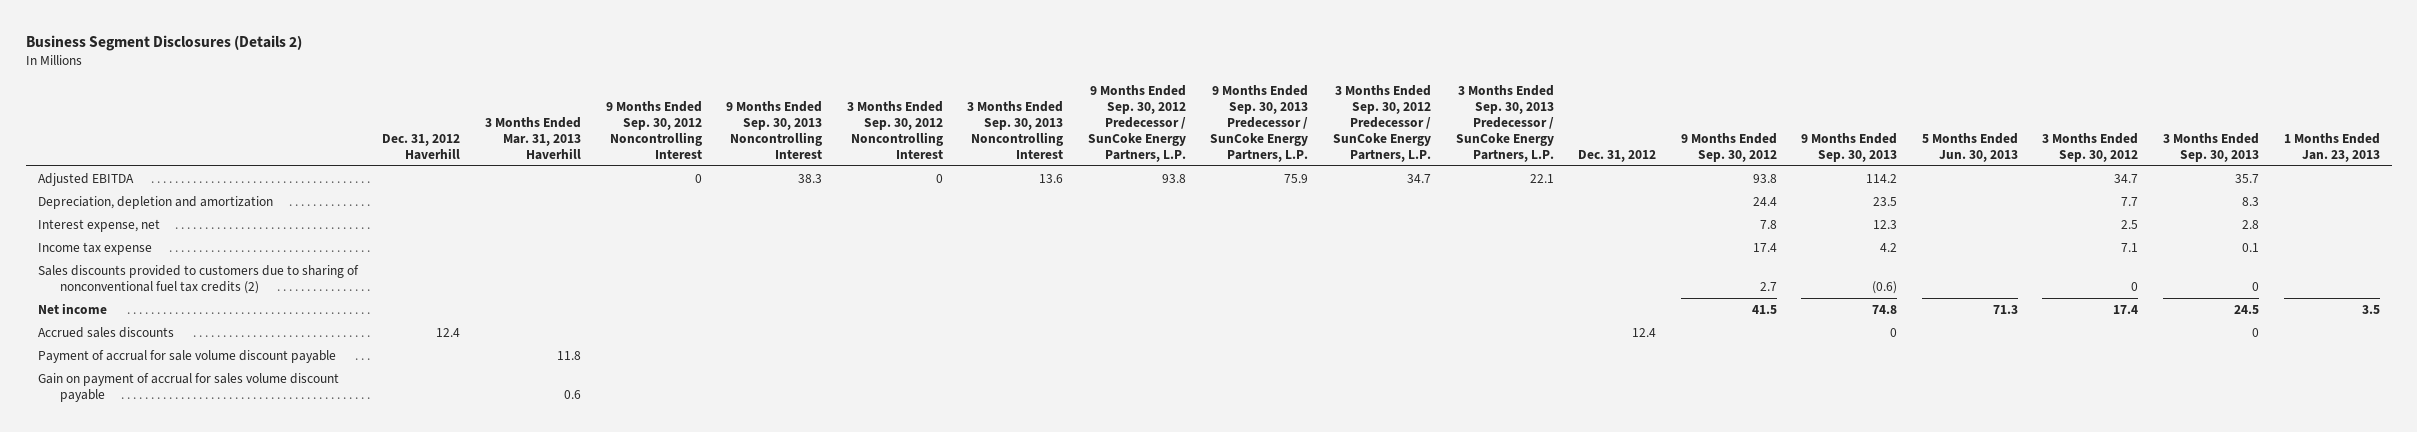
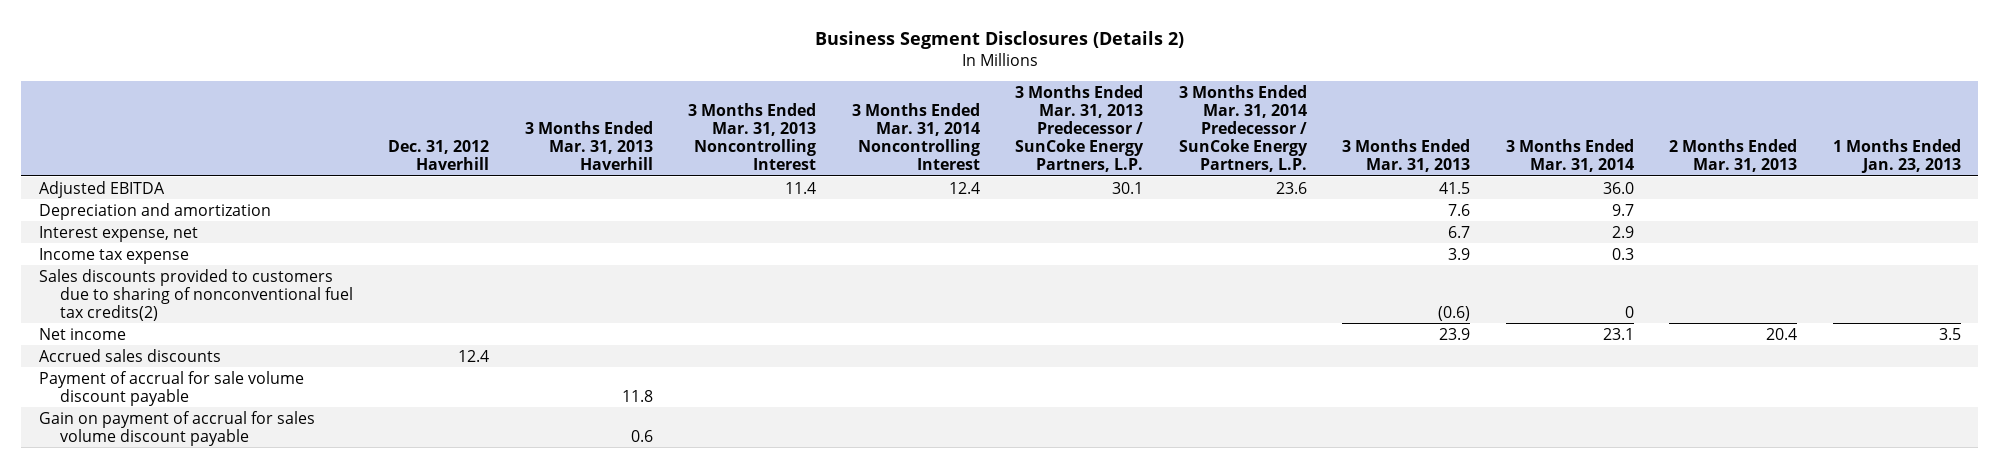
- | Dec. 31, 2012 Haverhill | 3 Months Ended Mar. 31, 2013 Haverhill | 9 Months Ended Sep. 30, 2012 Noncontrolling Interest | 9 Months Ended Sep. 30, 2013 Noncontrolling Interest | 3 Months Ended Sep. 30, 2012 Noncontrolling Interest | 3 Months Ended Sep. 30, 2013 Noncontrolling Interest | 9 Months Ended Sep. 30, 2012 Predecessor / SunCoke Energy Partners, L.P. | 9 Months Ended Sep. 30, 2013 Predecessor / SunCoke Energy Partners, L.P. | 3 Months Ended Sep. 30, 2012 Predecessor / SunCoke Energy Partners, L.P. | 3 Months Ended Sep. 30, 2013 Predecessor / SunCoke Energy Partners, L.P. | Dec. 31, 2012 | 9 Months Ended Sep. 30, 2012 | 9 Months Ended Sep. 30, 2013 | 5 Months Ended Jun. 30, 2013 | 3 Months Ended Sep. 30, 2012 | 3 Months Ended Sep. 30, 2013 | 1 Months Ended Jan. 23, 2013
+ | Dec. 31, 2012 Haverhill | 3 Months Ended Mar. 31, 2013 Haverhill | 3 Months Ended Mar. 31, 2013 Noncontrolling Interest | 3 Months Ended Mar. 31, 2014 Noncontrolling Interest | 3 Months Ended Mar. 31, 2013 Predecessor / SunCoke Energy Partners, L.P. | 3 Months Ended Mar. 31, 2014 Predecessor / SunCoke Energy Partners, L.P. | 3 Months Ended Mar. 31, 2013 | 3 Months Ended Mar. 31, 2014 | 2 Months Ended Mar. 31, 2013 | 1 Months Ended Jan. 23, 2013
- Depreciation, depletion and amortization | | | | | | | | | | | | 24.4 | 23.5 | | 7.7 | 8.3 |
+ Depreciation and amortization | | | | | | | 7.6 | 9.7 | |
- Sales discounts provided to customers due to sharing of nonconventional fuel tax credits (2) | | | | | | | | | | | | 2.7 | (0.6) | | 0 | 0 |
+ Sales discounts provided to customers due to sharing of nonconventional fuel tax credits(2) | | | | | | | (0.6) | 0 | |

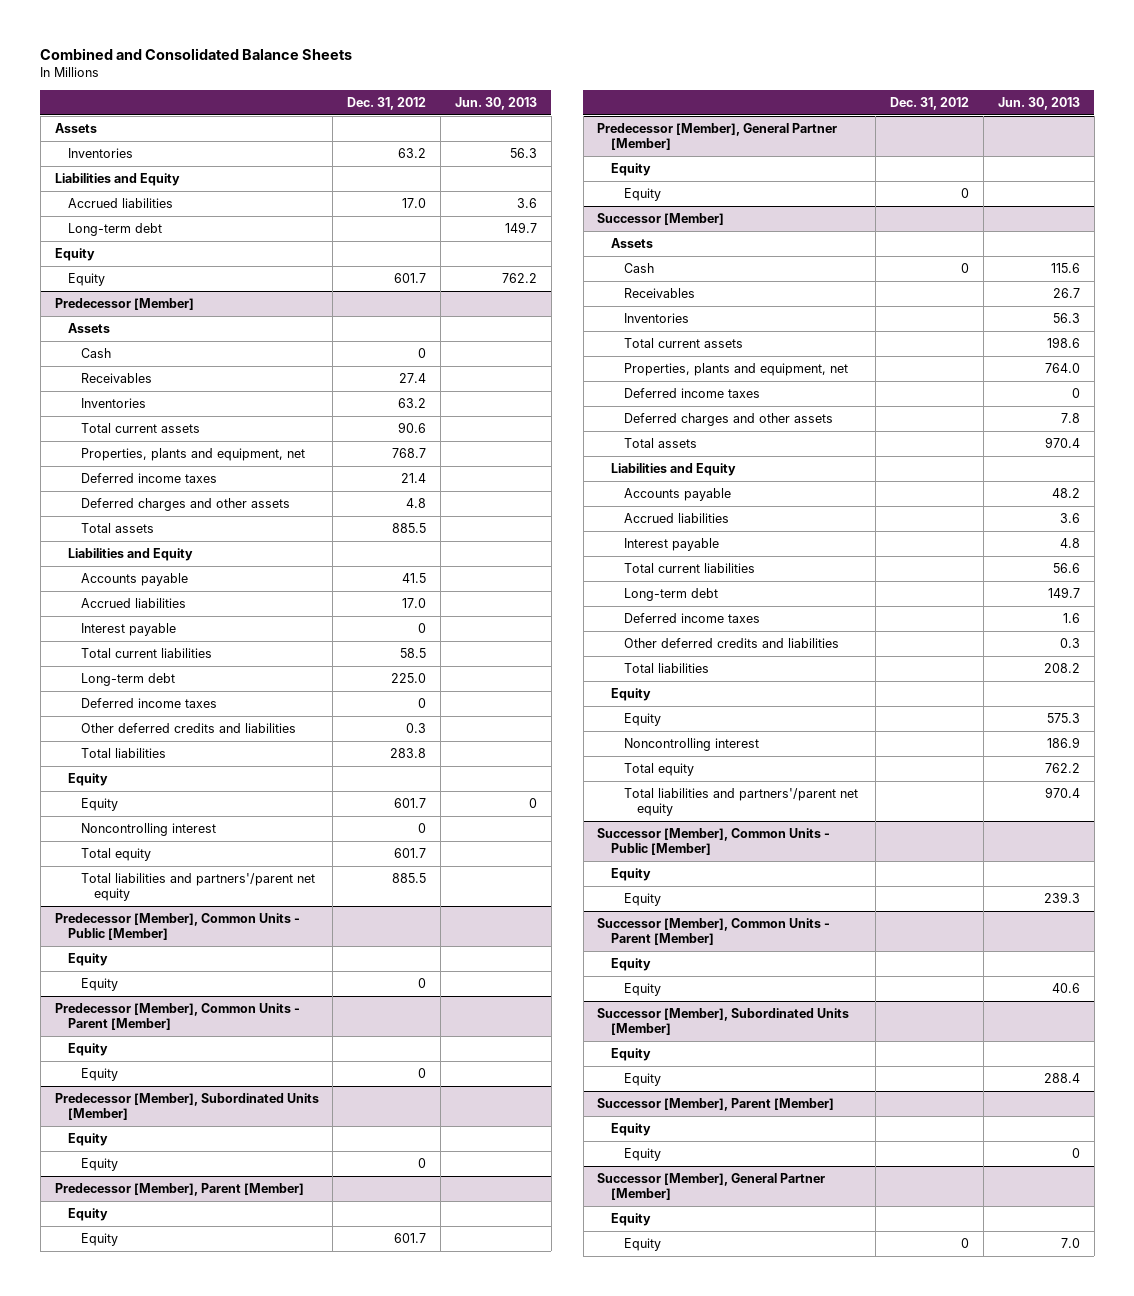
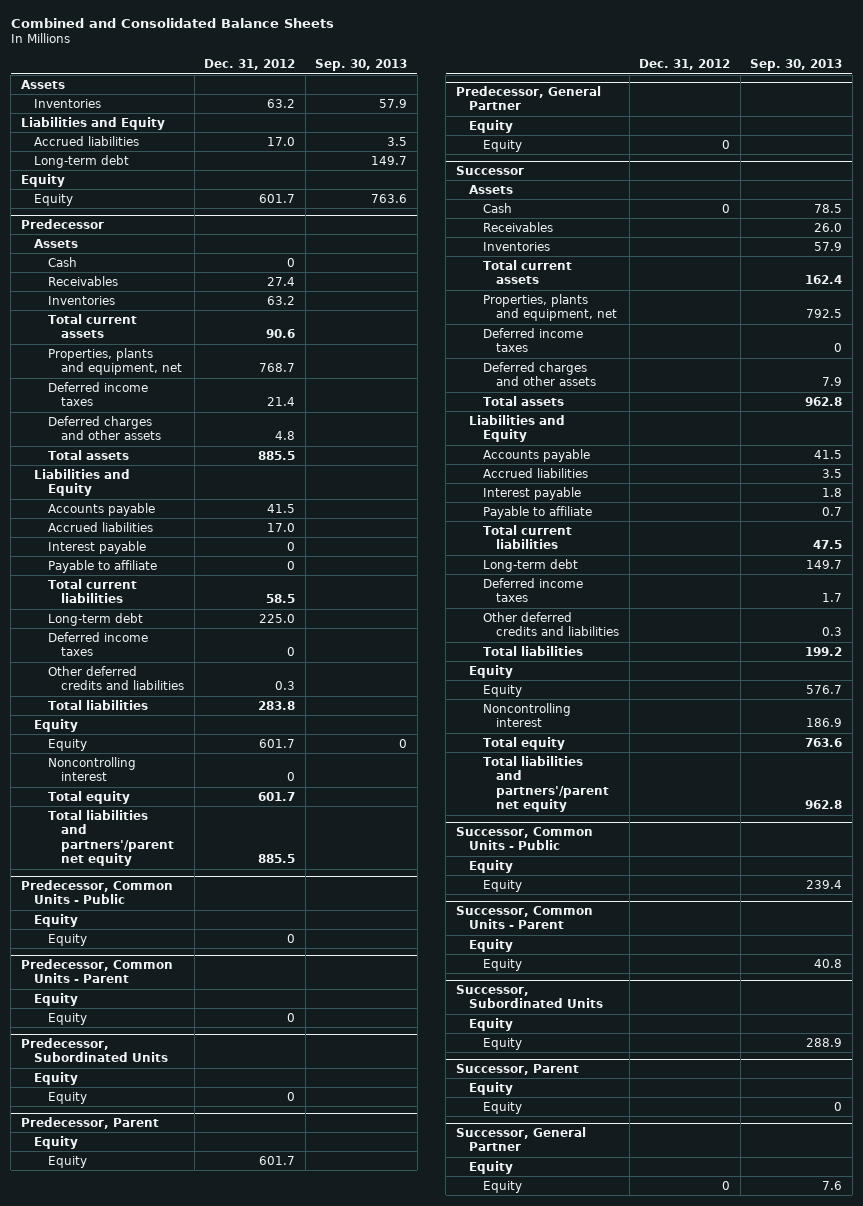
- | Dec. 31, 2012 | Jun. 30, 2013
+ | Dec. 31, 2012 | Sep. 30, 2013
- Predecessor [Member]
+ Predecessor
+ Payable to affiliate | 0 |
- Predecessor [Member], Common Units - Public [Member]
+ Predecessor, Common Units - Public
- Predecessor [Member], Common Units - Parent [Member]
+ Predecessor, Common Units - Parent
- Predecessor [Member], Subordinated Units [Member]
+ Predecessor, Subordinated Units
- Predecessor [Member], Parent [Member]
+ Predecessor, Parent
- Predecessor [Member], General Partner [Member]
+ Predecessor, General Partner
- Successor [Member]
+ Successor
+ Payable to affiliate | | 0.7
- Successor [Member], Common Units - Public [Member]
+ Successor, Common Units - Public
- Successor [Member], Common Units - Parent [Member]
+ Successor, Common Units - Parent
- Successor [Member], Subordinated Units [Member]
+ Successor, Subordinated Units
- Successor [Member], Parent [Member]
+ Successor, Parent
- Successor [Member], General Partner [Member]
+ Successor, General Partner

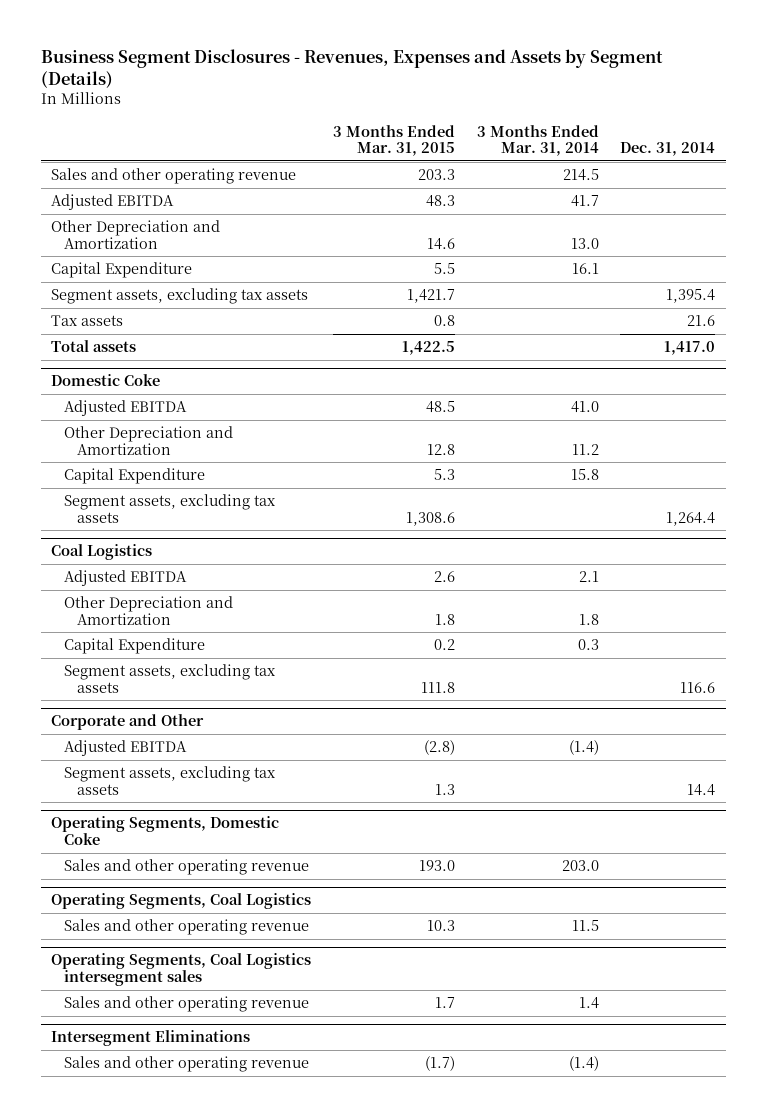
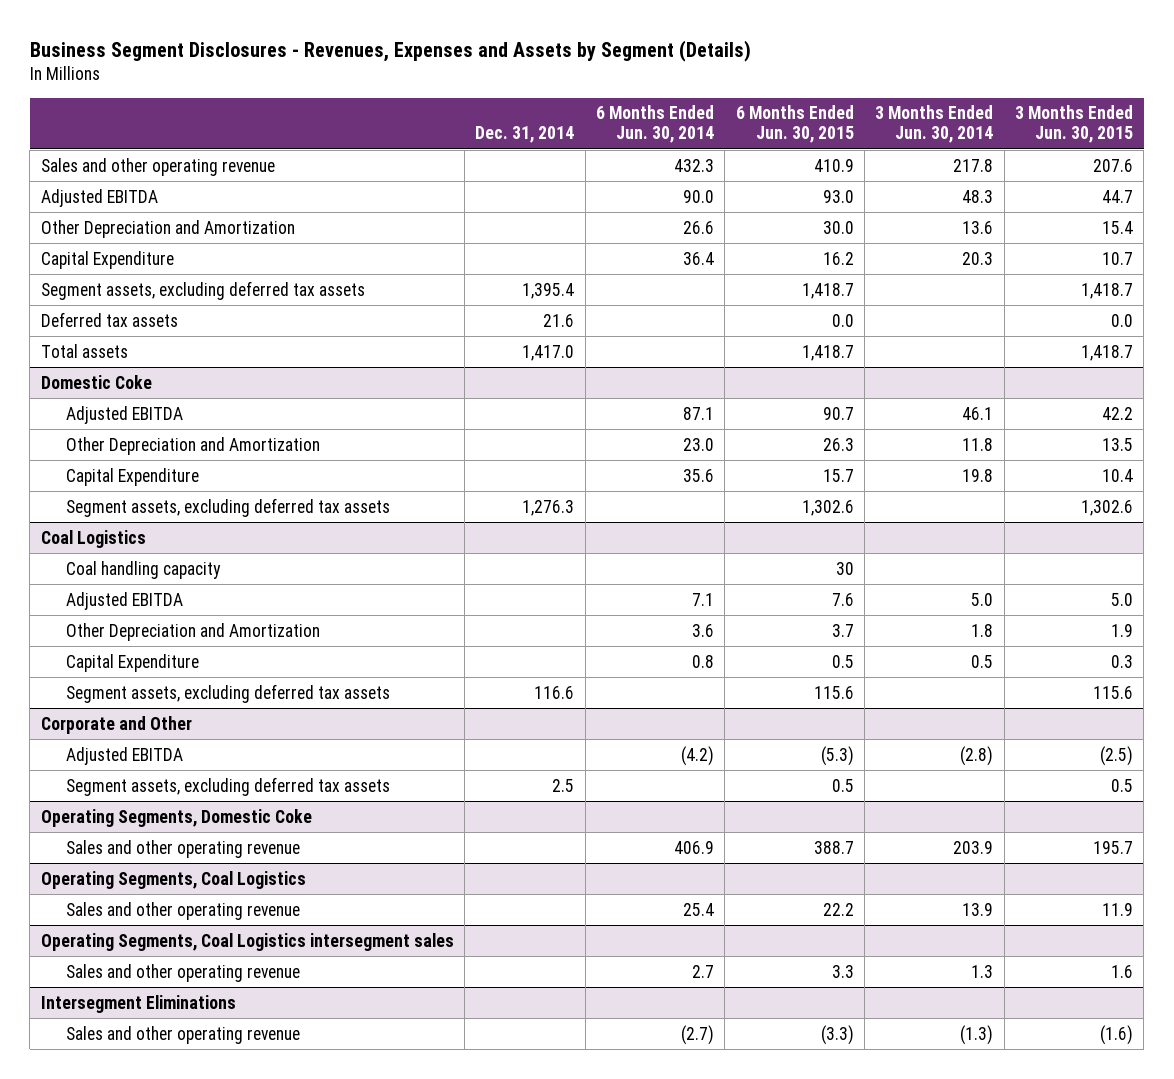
- | 3 Months Ended Mar. 31, 2015 | 3 Months Ended Mar. 31, 2014 | Dec. 31, 2014
+ | Dec. 31, 2014 | 6 Months Ended Jun. 30, 2014 | 6 Months Ended Jun. 30, 2015 | 3 Months Ended Jun. 30, 2014 | 3 Months Ended Jun. 30, 2015
- Segment assets, excluding tax assets | 1,421.7 | | 1,395.4
- Tax assets | 0.8 | | 21.6
+ Segment assets, excluding deferred tax assets | 1,395.4 | | 1,418.7 | | 1,418.7
+ Deferred tax assets | 21.6 | | 0.0 | | 0.0
@ Domestic Coke
- Segment assets, excluding tax assets | 1,308.6 | | 1,264.4
+ Segment assets, excluding deferred tax assets | 1,276.3 | | 1,302.6 | | 1,302.6
@ Coal Logistics
+ Coal handling capacity | | | 30 | |
- Segment assets, excluding tax assets | 111.8 | | 116.6
+ Segment assets, excluding deferred tax assets | 116.6 | | 115.6 | | 115.6
@ Corporate and Other
- Segment assets, excluding tax assets | 1.3 | | 14.4
+ Segment assets, excluding deferred tax assets | 2.5 | | 0.5 | | 0.5

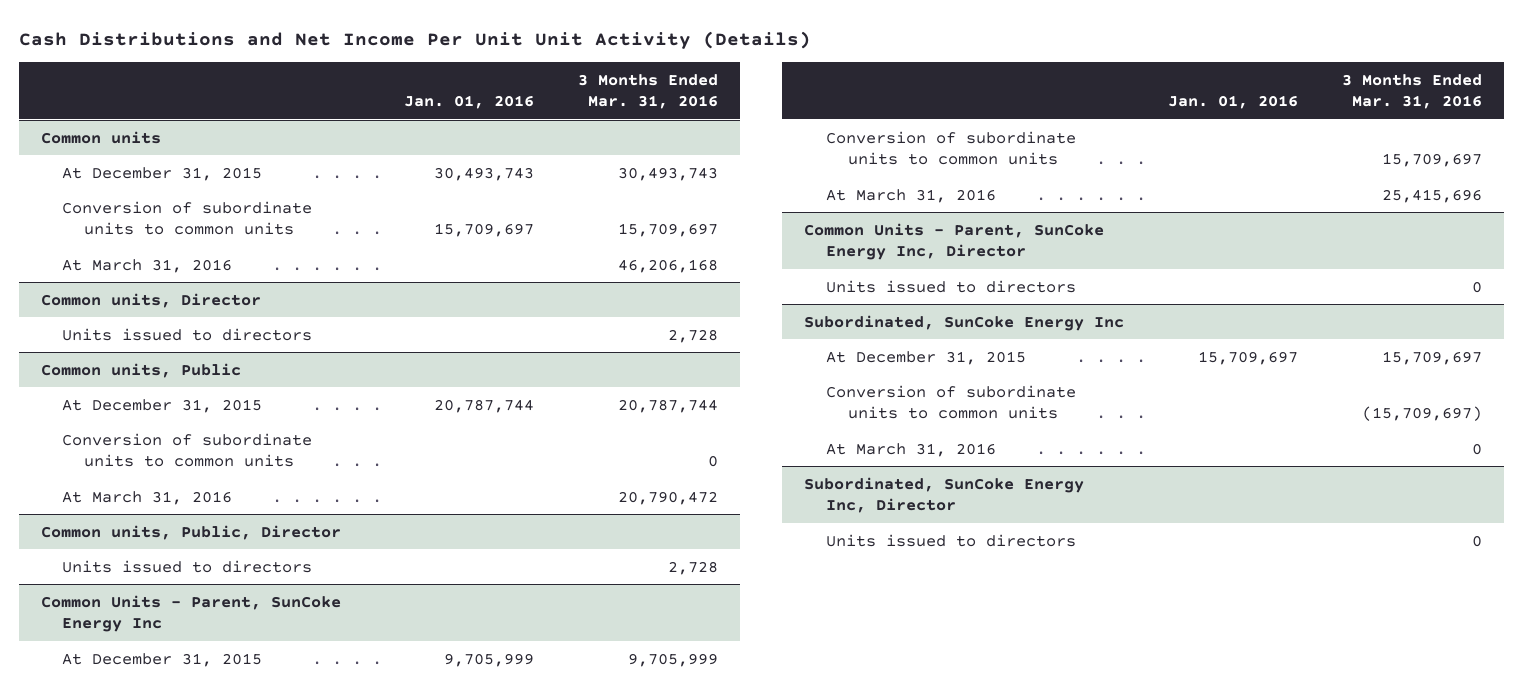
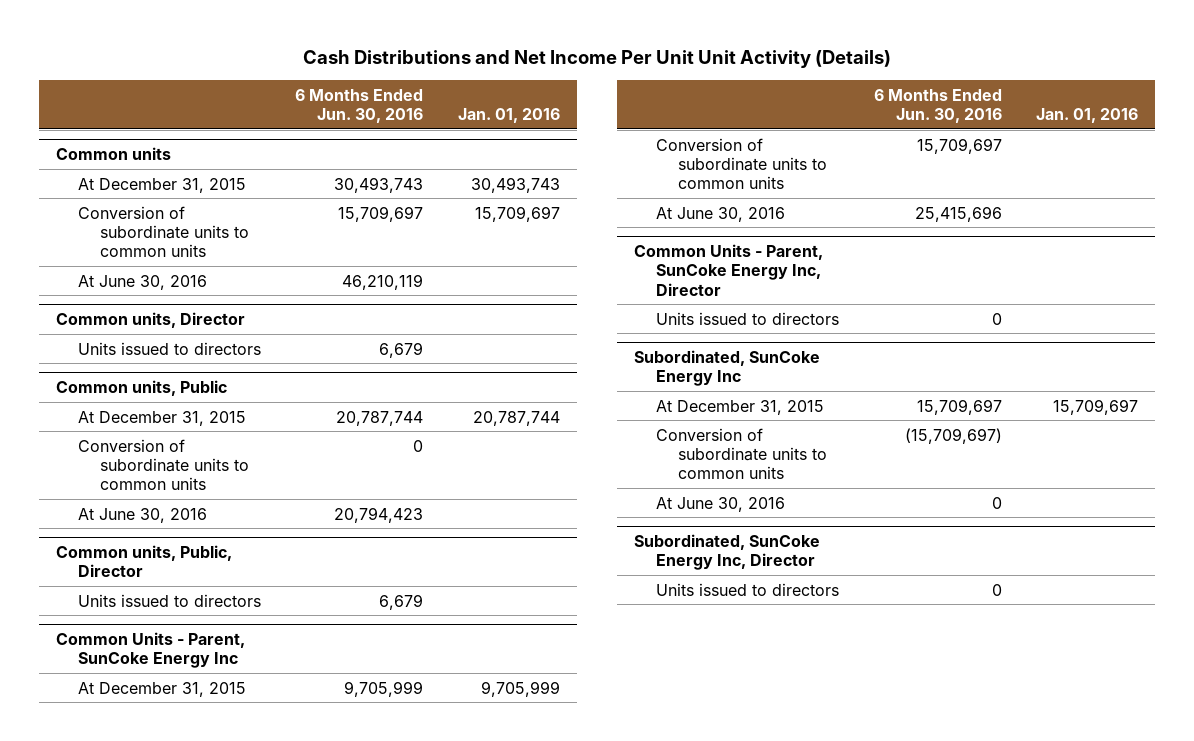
- | Jan. 01, 2016 | 3 Months Ended Mar. 31, 2016
+ | 6 Months Ended Jun. 30, 2016 | Jan. 01, 2016
@ Common units
- At March 31, 2016 | | 46,206,168
+ At June 30, 2016 | 46,210,119 |
@ Common units, Public
- At March 31, 2016 | | 20,790,472
+ At June 30, 2016 | 20,794,423 |
@ Common Units - Parent, SunCoke Energy Inc
- At March 31, 2016 | | 25,415,696
+ At June 30, 2016 | 25,415,696 |
@ Subordinated, SunCoke Energy Inc
- At March 31, 2016 | | 0
+ At June 30, 2016 | 0 |

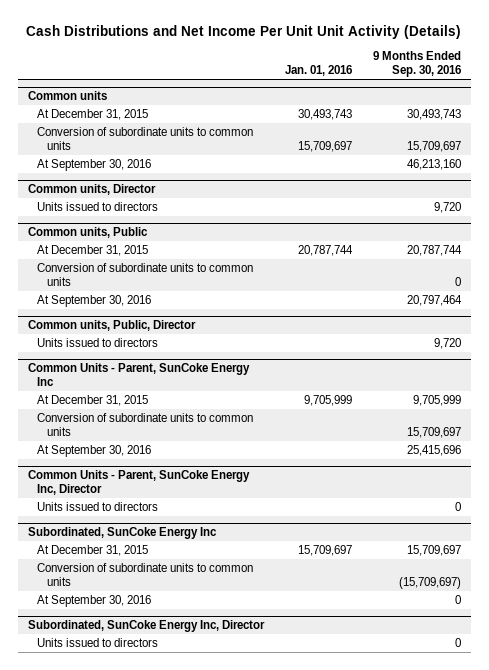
- | 6 Months Ended Jun. 30, 2016 | Jan. 01, 2016
+ | Jan. 01, 2016 | 9 Months Ended Sep. 30, 2016
@ Common units
- At June 30, 2016 | 46,210,119 |
+ At September 30, 2016 | | 46,213,160
@ Common units, Public
- At June 30, 2016 | 20,794,423 |
+ At September 30, 2016 | | 20,797,464
@ Common Units - Parent, SunCoke Energy Inc
- At June 30, 2016 | 25,415,696 |
+ At September 30, 2016 | | 25,415,696
@ Subordinated, SunCoke Energy Inc
- At June 30, 2016 | 0 |
+ At September 30, 2016 | | 0

